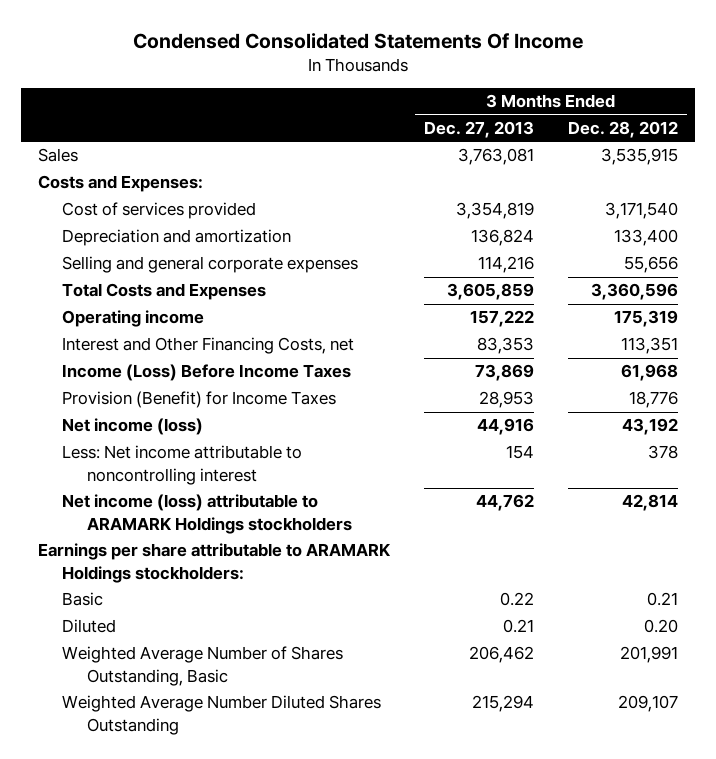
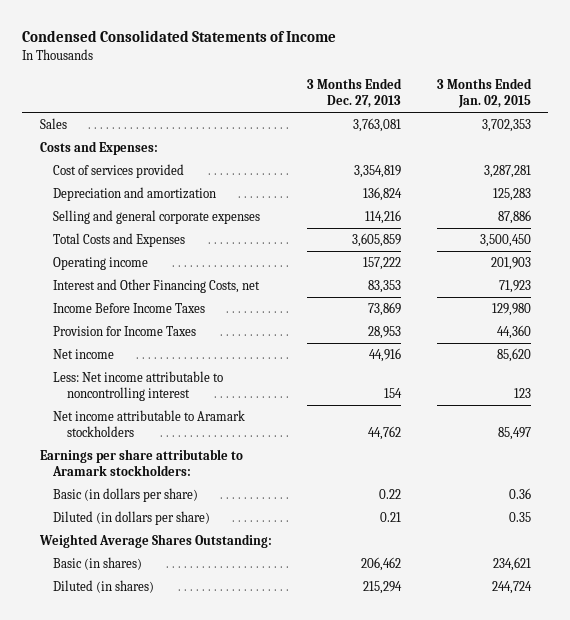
- Condensed Consolidated Statements Of Income
+ Condensed Consolidated Statements of Income
- | 3 Months Ended Dec. 27, 2013 | 3 Months Ended Dec. 28, 2012
+ | 3 Months Ended Dec. 27, 2013 | 3 Months Ended Jan. 02, 2015
- Income (Loss) Before Income Taxes | 73,869 | 61,968
- Provision (Benefit) for Income Taxes | 28,953 | 18,776
- Net income (loss) | 44,916 | 43,192
+ Income Before Income Taxes | 73,869 | 129,980
+ Provision for Income Taxes | 28,953 | 44,360
+ Net income | 44,916 | 85,620
- Net income (loss) attributable to ARAMARK Holdings stockholders | 44,762 | 42,814
- Earnings per share attributable to ARAMARK Holdings stockholders:
- Basic | 0.22 | 0.21
- Diluted | 0.21 | 0.20
- Weighted Average Number of Shares Outstanding, Basic | 206,462 | 201,991
- Weighted Average Number Diluted Shares Outstanding | 215,294 | 209,107
+ Net income attributable to Aramark stockholders | 44,762 | 85,497
+ Earnings per share attributable to Aramark stockholders:
+ Basic (in dollars per share) | 0.22 | 0.36
+ Diluted (in dollars per share) | 0.21 | 0.35
+ Weighted Average Shares Outstanding:
+ Basic (in shares) | 206,462 | 234,621
+ Diluted (in shares) | 215,294 | 244,724

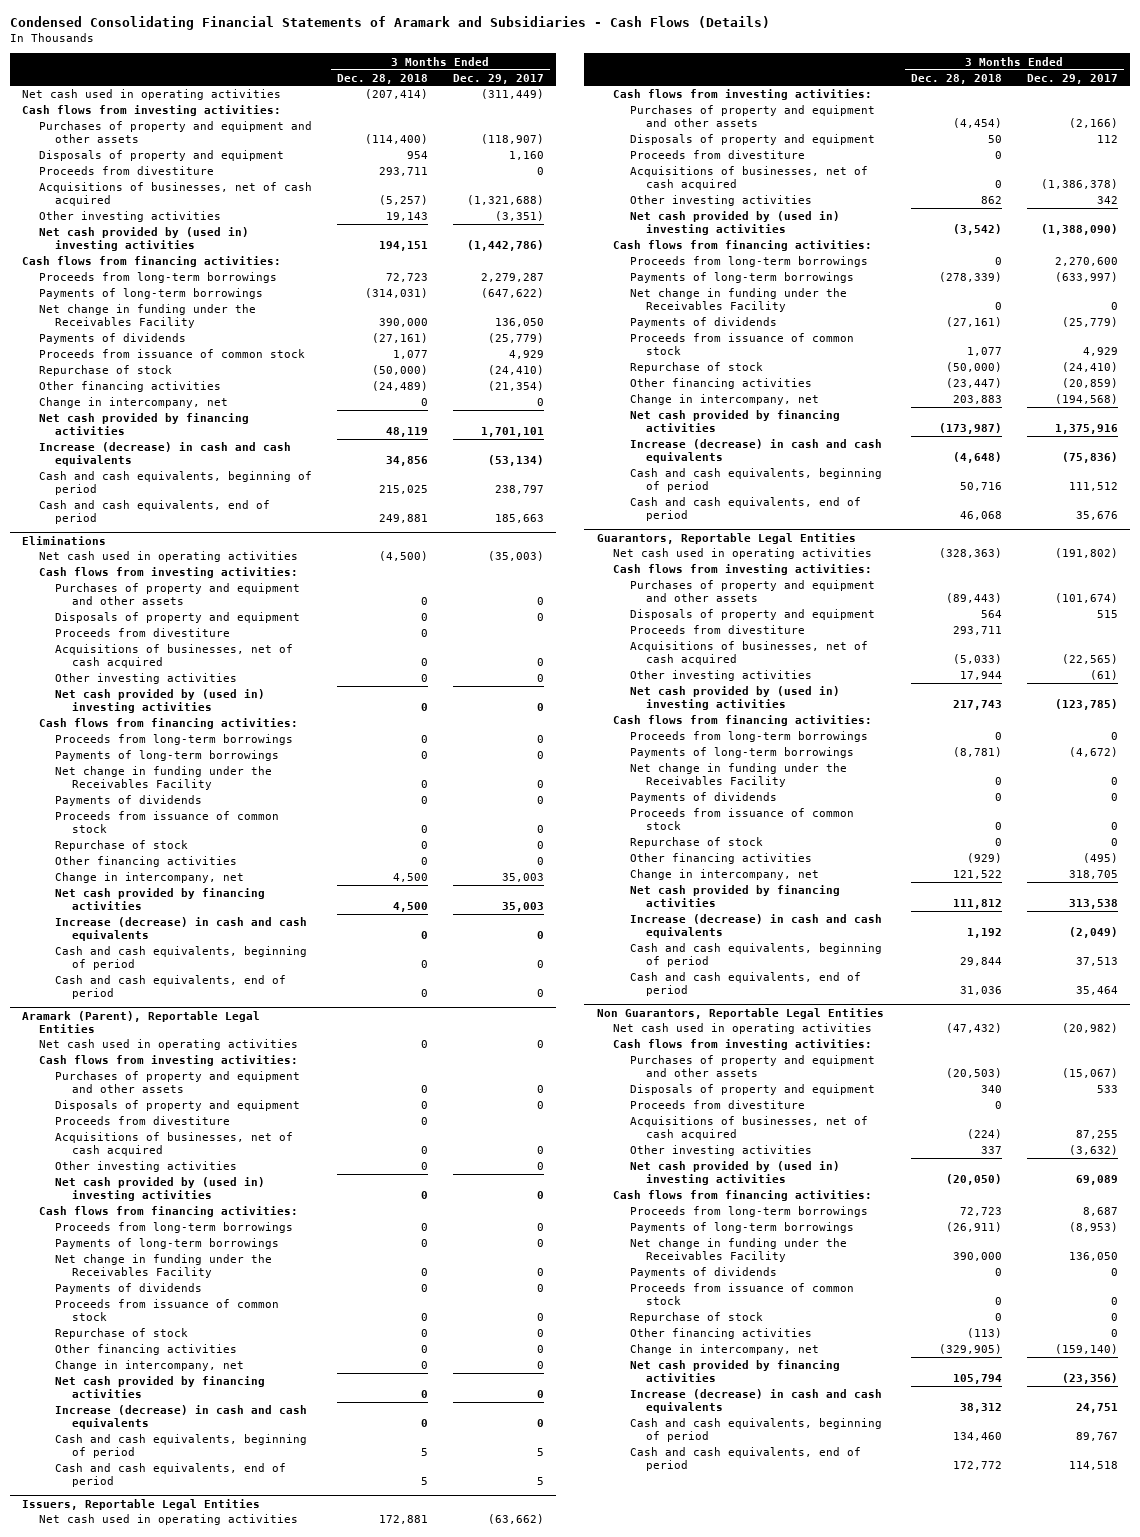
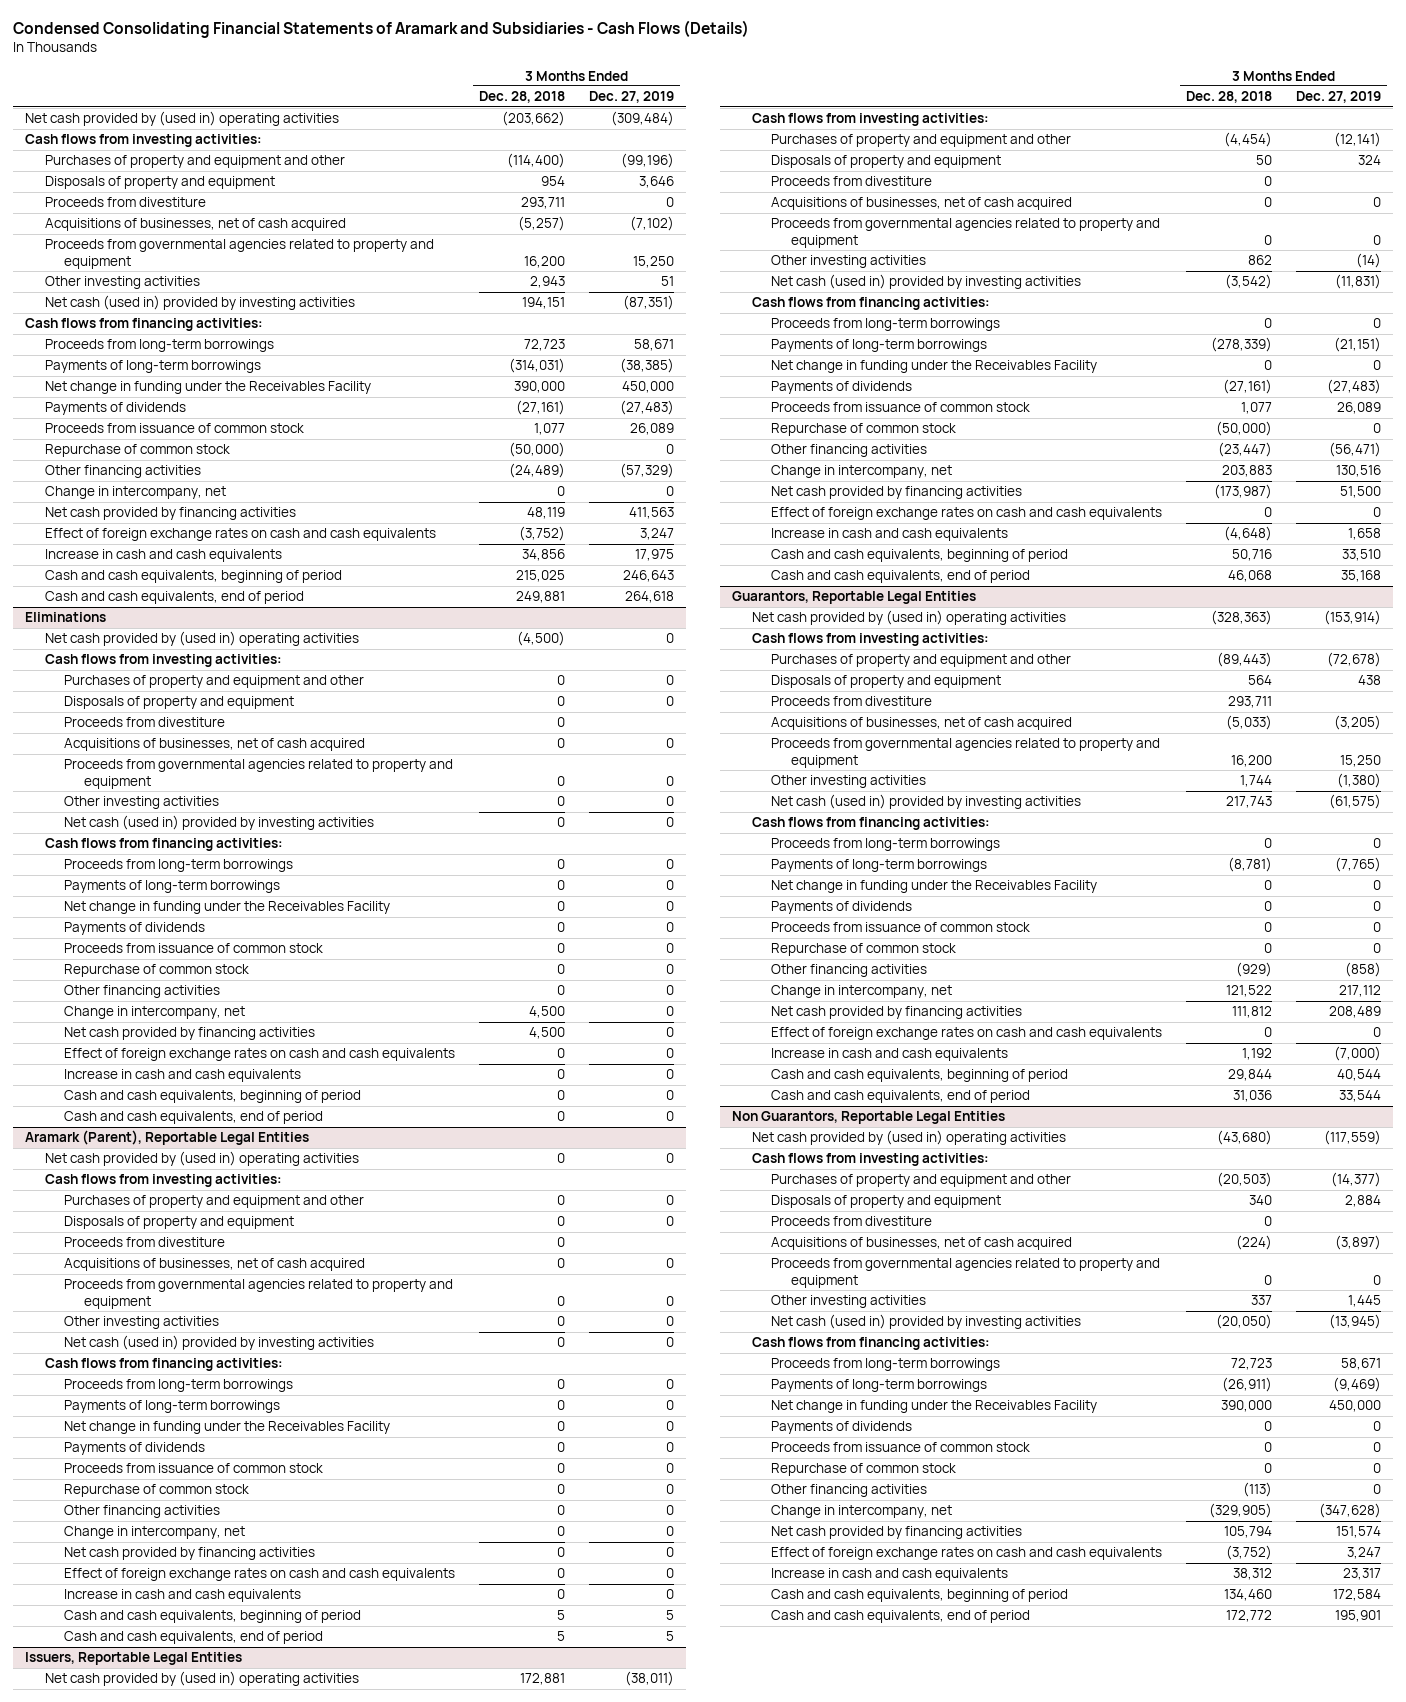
- | 3 Months Ended Dec. 28, 2018 | 3 Months Ended Dec. 29, 2017
+ | 3 Months Ended Dec. 28, 2018 | 3 Months Ended Dec. 27, 2019
- Net cash used in operating activities | (207,414) | (311,449)
+ Net cash provided by (used in) operating activities | (203,662) | (309,484)
- Purchases of property and equipment and other assets | (114,400) | (118,907)
+ Purchases of property and equipment and other | (114,400) | (99,196)
- Other investing activities | 19,143 | (3,351)
- Net cash provided by (used in) investing activities | 194,151 | (1,442,786)
+ Proceeds from governmental agencies related to property and equipment | 16,200 | 15,250
+ Other investing activities | 2,943 | 51
+ Net cash (used in) provided by investing activities | 194,151 | (87,351)
- Repurchase of stock | (50,000) | (24,410)
+ Repurchase of common stock | (50,000) | 0
- Increase (decrease) in cash and cash equivalents | 34,856 | (53,134)
+ Effect of foreign exchange rates on cash and cash equivalents | (3,752) | 3,247
+ Increase in cash and cash equivalents | 34,856 | 17,975
@ Eliminations
- Net cash used in operating activities | (4,500) | (35,003)
+ Net cash provided by (used in) operating activities | (4,500) | 0
- Purchases of property and equipment and other assets | 0 | 0
+ Purchases of property and equipment and other | 0 | 0
+ Proceeds from governmental agencies related to property and equipment | 0 | 0
- Net cash provided by (used in) investing activities | 0 | 0
+ Net cash (used in) provided by investing activities | 0 | 0
- Repurchase of stock | 0 | 0
+ Repurchase of common stock | 0 | 0
- Increase (decrease) in cash and cash equivalents | 0 | 0
+ Effect of foreign exchange rates on cash and cash equivalents | 0 | 0
+ Increase in cash and cash equivalents | 0 | 0
@ Aramark (Parent), Reportable Legal Entities
- Net cash used in operating activities | 0 | 0
+ Net cash provided by (used in) operating activities | 0 | 0
- Purchases of property and equipment and other assets | 0 | 0
+ Purchases of property and equipment and other | 0 | 0
+ Proceeds from governmental agencies related to property and equipment | 0 | 0
- Net cash provided by (used in) investing activities | 0 | 0
+ Net cash (used in) provided by investing activities | 0 | 0
- Repurchase of stock | 0 | 0
+ Repurchase of common stock | 0 | 0
- Increase (decrease) in cash and cash equivalents | 0 | 0
+ Effect of foreign exchange rates on cash and cash equivalents | 0 | 0
+ Increase in cash and cash equivalents | 0 | 0
@ Issuers, Reportable Legal Entities
- Net cash used in operating activities | 172,881 | (63,662)
+ Net cash provided by (used in) operating activities | 172,881 | (38,011)
- Purchases of property and equipment and other assets | (4,454) | (2,166)
+ Purchases of property and equipment and other | (4,454) | (12,141)
+ Proceeds from governmental agencies related to property and equipment | 0 | 0
- Net cash provided by (used in) investing activities | (3,542) | (1,388,090)
+ Net cash (used in) provided by investing activities | (3,542) | (11,831)
- Repurchase of stock | (50,000) | (24,410)
+ Repurchase of common stock | (50,000) | 0
- Increase (decrease) in cash and cash equivalents | (4,648) | (75,836)
+ Effect of foreign exchange rates on cash and cash equivalents | 0 | 0
+ Increase in cash and cash equivalents | (4,648) | 1,658
@ Guarantors, Reportable Legal Entities
- Net cash used in operating activities | (328,363) | (191,802)
+ Net cash provided by (used in) operating activities | (328,363) | (153,914)
- Purchases of property and equipment and other assets | (89,443) | (101,674)
+ Purchases of property and equipment and other | (89,443) | (72,678)
- Other investing activities | 17,944 | (61)
- Net cash provided by (used in) investing activities | 217,743 | (123,785)
+ Proceeds from governmental agencies related to property and equipment | 16,200 | 15,250
+ Other investing activities | 1,744 | (1,380)
+ Net cash (used in) provided by investing activities | 217,743 | (61,575)
- Repurchase of stock | 0 | 0
+ Repurchase of common stock | 0 | 0
- Increase (decrease) in cash and cash equivalents | 1,192 | (2,049)
+ Effect of foreign exchange rates on cash and cash equivalents | 0 | 0
+ Increase in cash and cash equivalents | 1,192 | (7,000)
@ Non Guarantors, Reportable Legal Entities
- Net cash used in operating activities | (47,432) | (20,982)
+ Net cash provided by (used in) operating activities | (43,680) | (117,559)
- Purchases of property and equipment and other assets | (20,503) | (15,067)
+ Purchases of property and equipment and other | (20,503) | (14,377)
+ Proceeds from governmental agencies related to property and equipment | 0 | 0
- Net cash provided by (used in) investing activities | (20,050) | 69,089
+ Net cash (used in) provided by investing activities | (20,050) | (13,945)
- Repurchase of stock | 0 | 0
+ Repurchase of common stock | 0 | 0
- Increase (decrease) in cash and cash equivalents | 38,312 | 24,751
+ Effect of foreign exchange rates on cash and cash equivalents | (3,752) | 3,247
+ Increase in cash and cash equivalents | 38,312 | 23,317

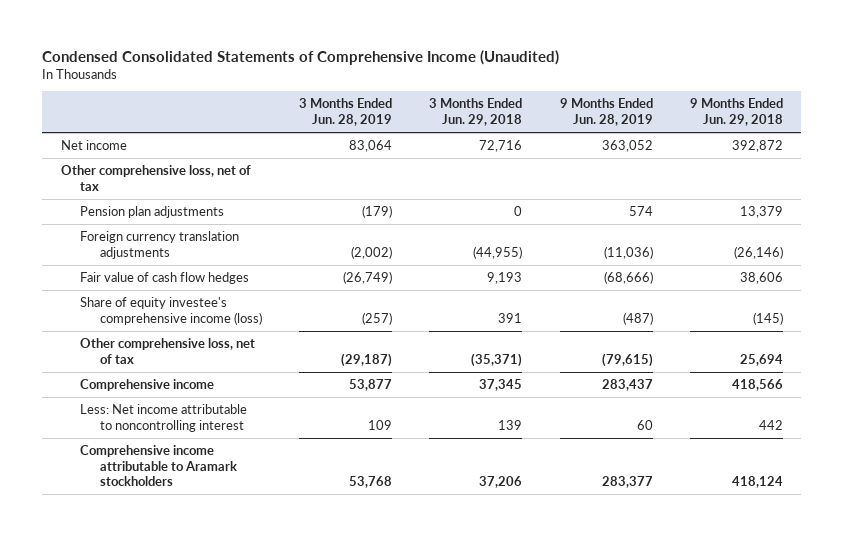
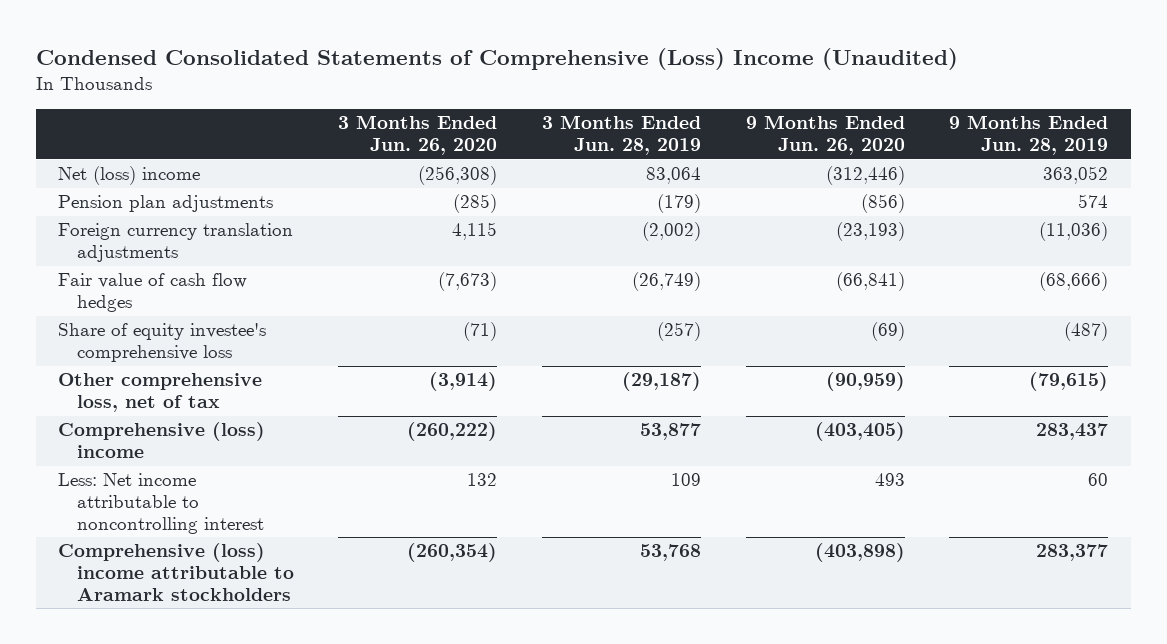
- Condensed Consolidated Statements of Comprehensive Income (Unaudited)
+ Condensed Consolidated Statements of Comprehensive (Loss) Income (Unaudited)
- | 3 Months Ended Jun. 28, 2019 | 3 Months Ended Jun. 29, 2018 | 9 Months Ended Jun. 28, 2019 | 9 Months Ended Jun. 29, 2018
+ | 3 Months Ended Jun. 26, 2020 | 3 Months Ended Jun. 28, 2019 | 9 Months Ended Jun. 26, 2020 | 9 Months Ended Jun. 28, 2019
- Net income | 83,064 | 72,716 | 363,052 | 392,872
- Other comprehensive loss, net of tax
+ Net (loss) income | (256,308) | 83,064 | (312,446) | 363,052
- Share of equity investee's comprehensive income (loss) | (257) | 391 | (487) | (145)
+ Share of equity investee's comprehensive loss | (71) | (257) | (69) | (487)
- Comprehensive income | 53,877 | 37,345 | 283,437 | 418,566
+ Comprehensive (loss) income | (260,222) | 53,877 | (403,405) | 283,437
- Comprehensive income attributable to Aramark stockholders | 53,768 | 37,206 | 283,377 | 418,124
+ Comprehensive (loss) income attributable to Aramark stockholders | (260,354) | 53,768 | (403,898) | 283,377

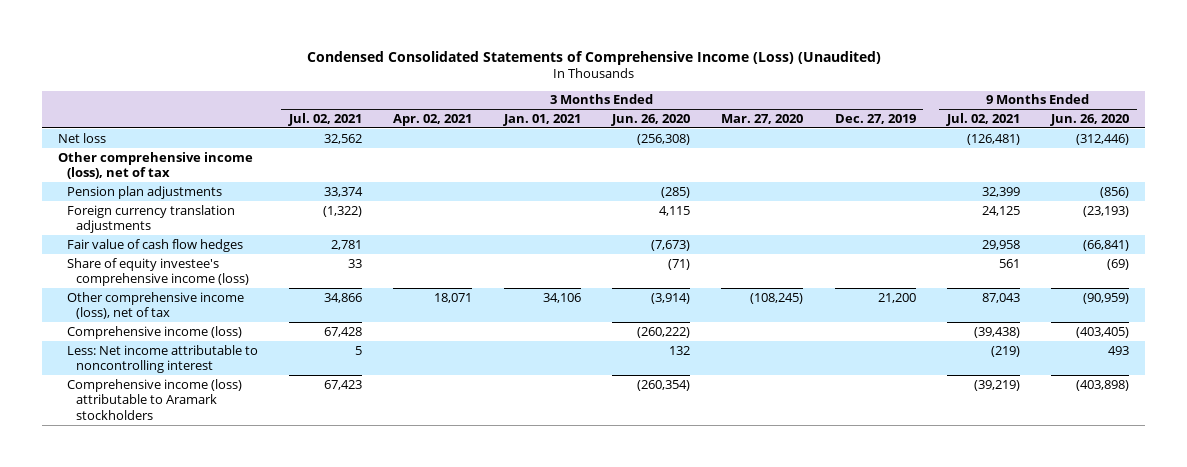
- Condensed Consolidated Statements of Comprehensive (Loss) Income (Unaudited)
+ Condensed Consolidated Statements of Comprehensive Income (Loss) (Unaudited)
- | 3 Months Ended Jun. 26, 2020 | 3 Months Ended Jun. 28, 2019 | 9 Months Ended Jun. 26, 2020 | 9 Months Ended Jun. 28, 2019
+ | 3 Months Ended Jul. 02, 2021 | 3 Months Ended Apr. 02, 2021 | 3 Months Ended Jan. 01, 2021 | 3 Months Ended Jun. 26, 2020 | 3 Months Ended Mar. 27, 2020 | 3 Months Ended Dec. 27, 2019 | 9 Months Ended Jul. 02, 2021 | 9 Months Ended Jun. 26, 2020
- Net (loss) income | (256,308) | 83,064 | (312,446) | 363,052
+ Net loss | 32,562 | | | (256,308) | | | (126,481) | (312,446)
+ Other comprehensive income (loss), net of tax
- Share of equity investee's comprehensive loss | (71) | (257) | (69) | (487)
- Other comprehensive loss, net of tax | (3,914) | (29,187) | (90,959) | (79,615)
- Comprehensive (loss) income | (260,222) | 53,877 | (403,405) | 283,437
+ Share of equity investee's comprehensive income (loss) | 33 | | | (71) | | | 561 | (69)
+ Other comprehensive income (loss), net of tax | 34,866 | 18,071 | 34,106 | (3,914) | (108,245) | 21,200 | 87,043 | (90,959)
+ Comprehensive income (loss) | 67,428 | | | (260,222) | | | (39,438) | (403,405)
- Comprehensive (loss) income attributable to Aramark stockholders | (260,354) | 53,768 | (403,898) | 283,377
+ Comprehensive income (loss) attributable to Aramark stockholders | 67,423 | | | (260,354) | | | (39,219) | (403,898)

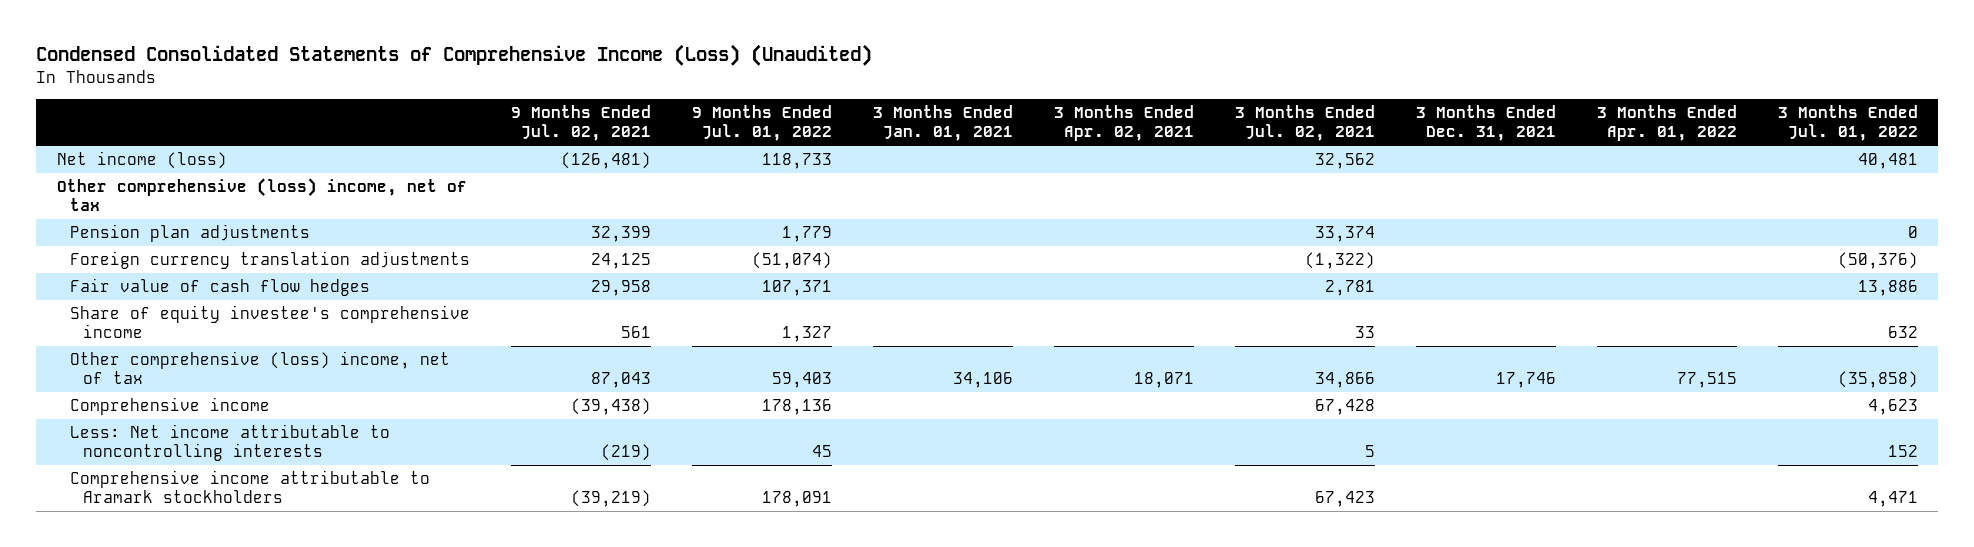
- | 3 Months Ended Jul. 02, 2021 | 3 Months Ended Apr. 02, 2021 | 3 Months Ended Jan. 01, 2021 | 3 Months Ended Jun. 26, 2020 | 3 Months Ended Mar. 27, 2020 | 3 Months Ended Dec. 27, 2019 | 9 Months Ended Jul. 02, 2021 | 9 Months Ended Jun. 26, 2020
+ | 9 Months Ended Jul. 02, 2021 | 9 Months Ended Jul. 01, 2022 | 3 Months Ended Jan. 01, 2021 | 3 Months Ended Apr. 02, 2021 | 3 Months Ended Jul. 02, 2021 | 3 Months Ended Dec. 31, 2021 | 3 Months Ended Apr. 01, 2022 | 3 Months Ended Jul. 01, 2022
- Net loss | 32,562 | | | (256,308) | | | (126,481) | (312,446)
- Other comprehensive income (loss), net of tax
+ Net income (loss) | (126,481) | 118,733 | | | 32,562 | | | 40,481
+ Other comprehensive (loss) income, net of tax
- Share of equity investee's comprehensive income (loss) | 33 | | | (71) | | | 561 | (69)
- Other comprehensive income (loss), net of tax | 34,866 | 18,071 | 34,106 | (3,914) | (108,245) | 21,200 | 87,043 | (90,959)
- Comprehensive income (loss) | 67,428 | | | (260,222) | | | (39,438) | (403,405)
- Less: Net income attributable to noncontrolling interest | 5 | | | 132 | | | (219) | 493
- Comprehensive income (loss) attributable to Aramark stockholders | 67,423 | | | (260,354) | | | (39,219) | (403,898)
+ Share of equity investee's comprehensive income | 561 | 1,327 | | | 33 | | | 632
+ Other comprehensive (loss) income, net of tax | 87,043 | 59,403 | 34,106 | 18,071 | 34,866 | 17,746 | 77,515 | (35,858)
+ Comprehensive income | (39,438) | 178,136 | | | 67,428 | | | 4,623
+ Less: Net income attributable to noncontrolling interests | (219) | 45 | | | 5 | | | 152
+ Comprehensive income attributable to Aramark stockholders | (39,219) | 178,091 | | | 67,423 | | | 4,471

